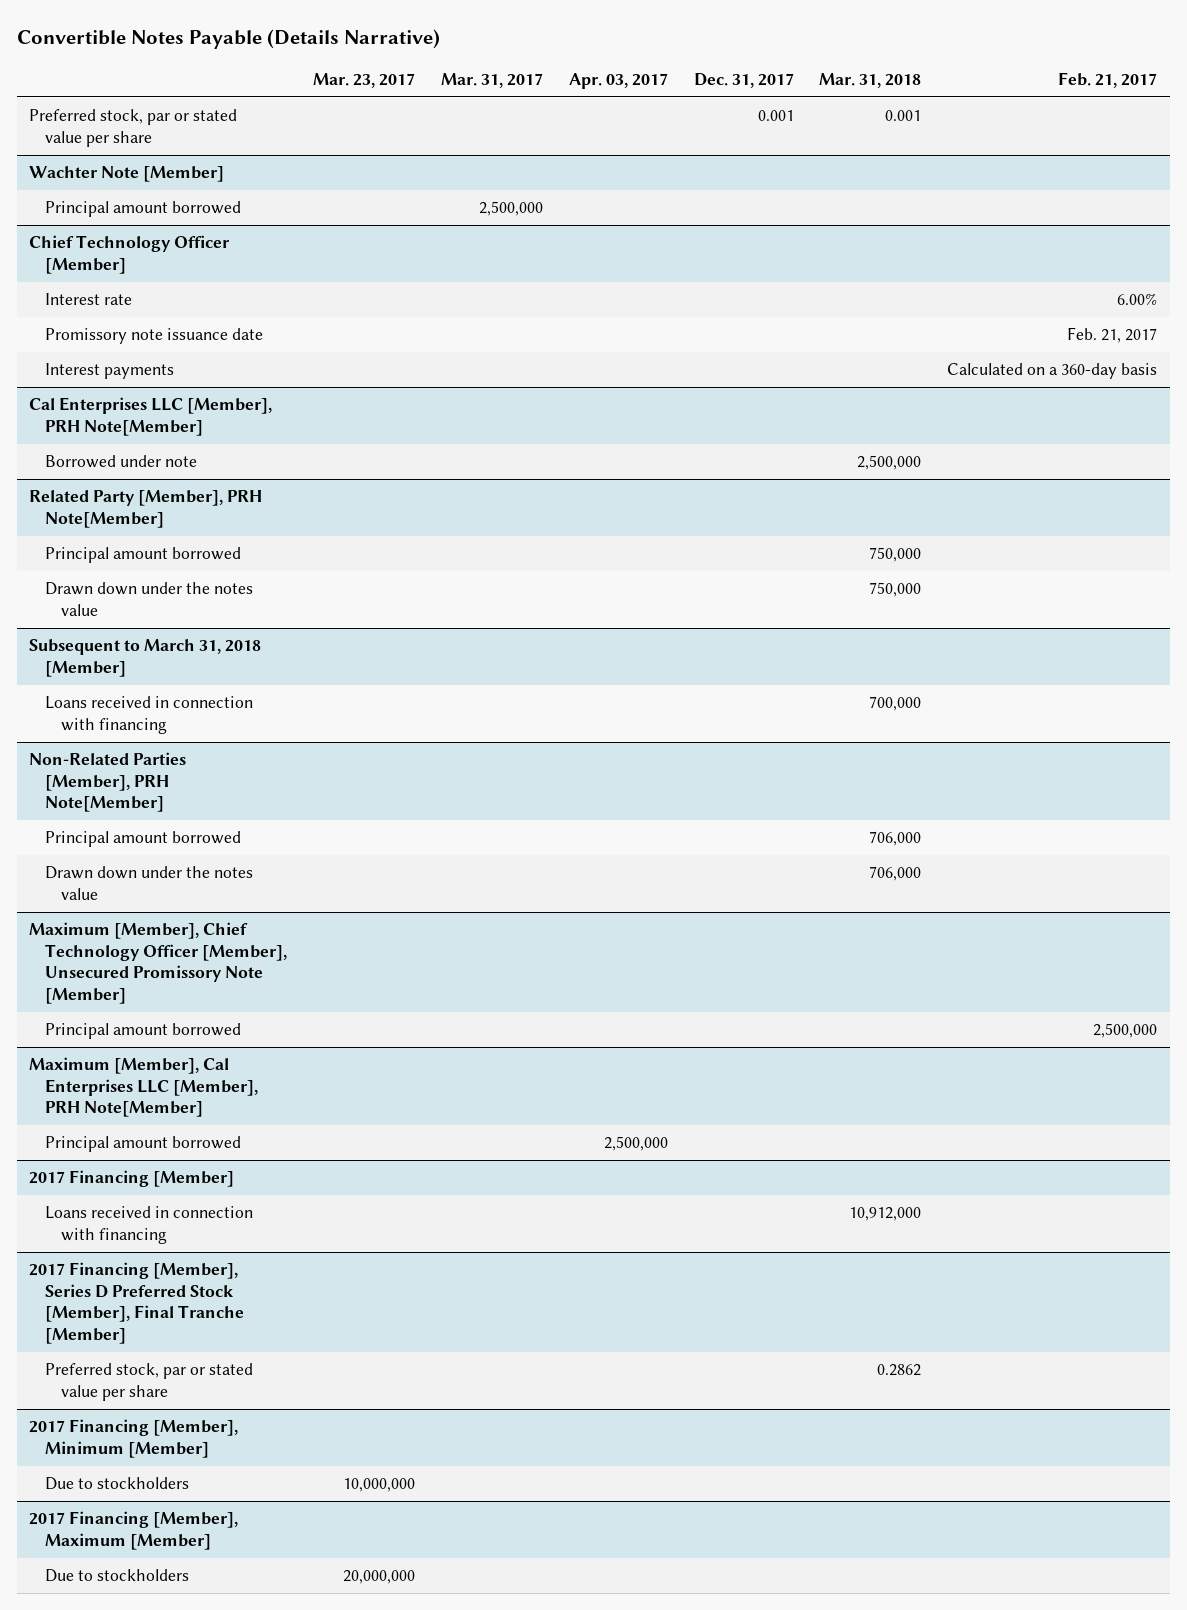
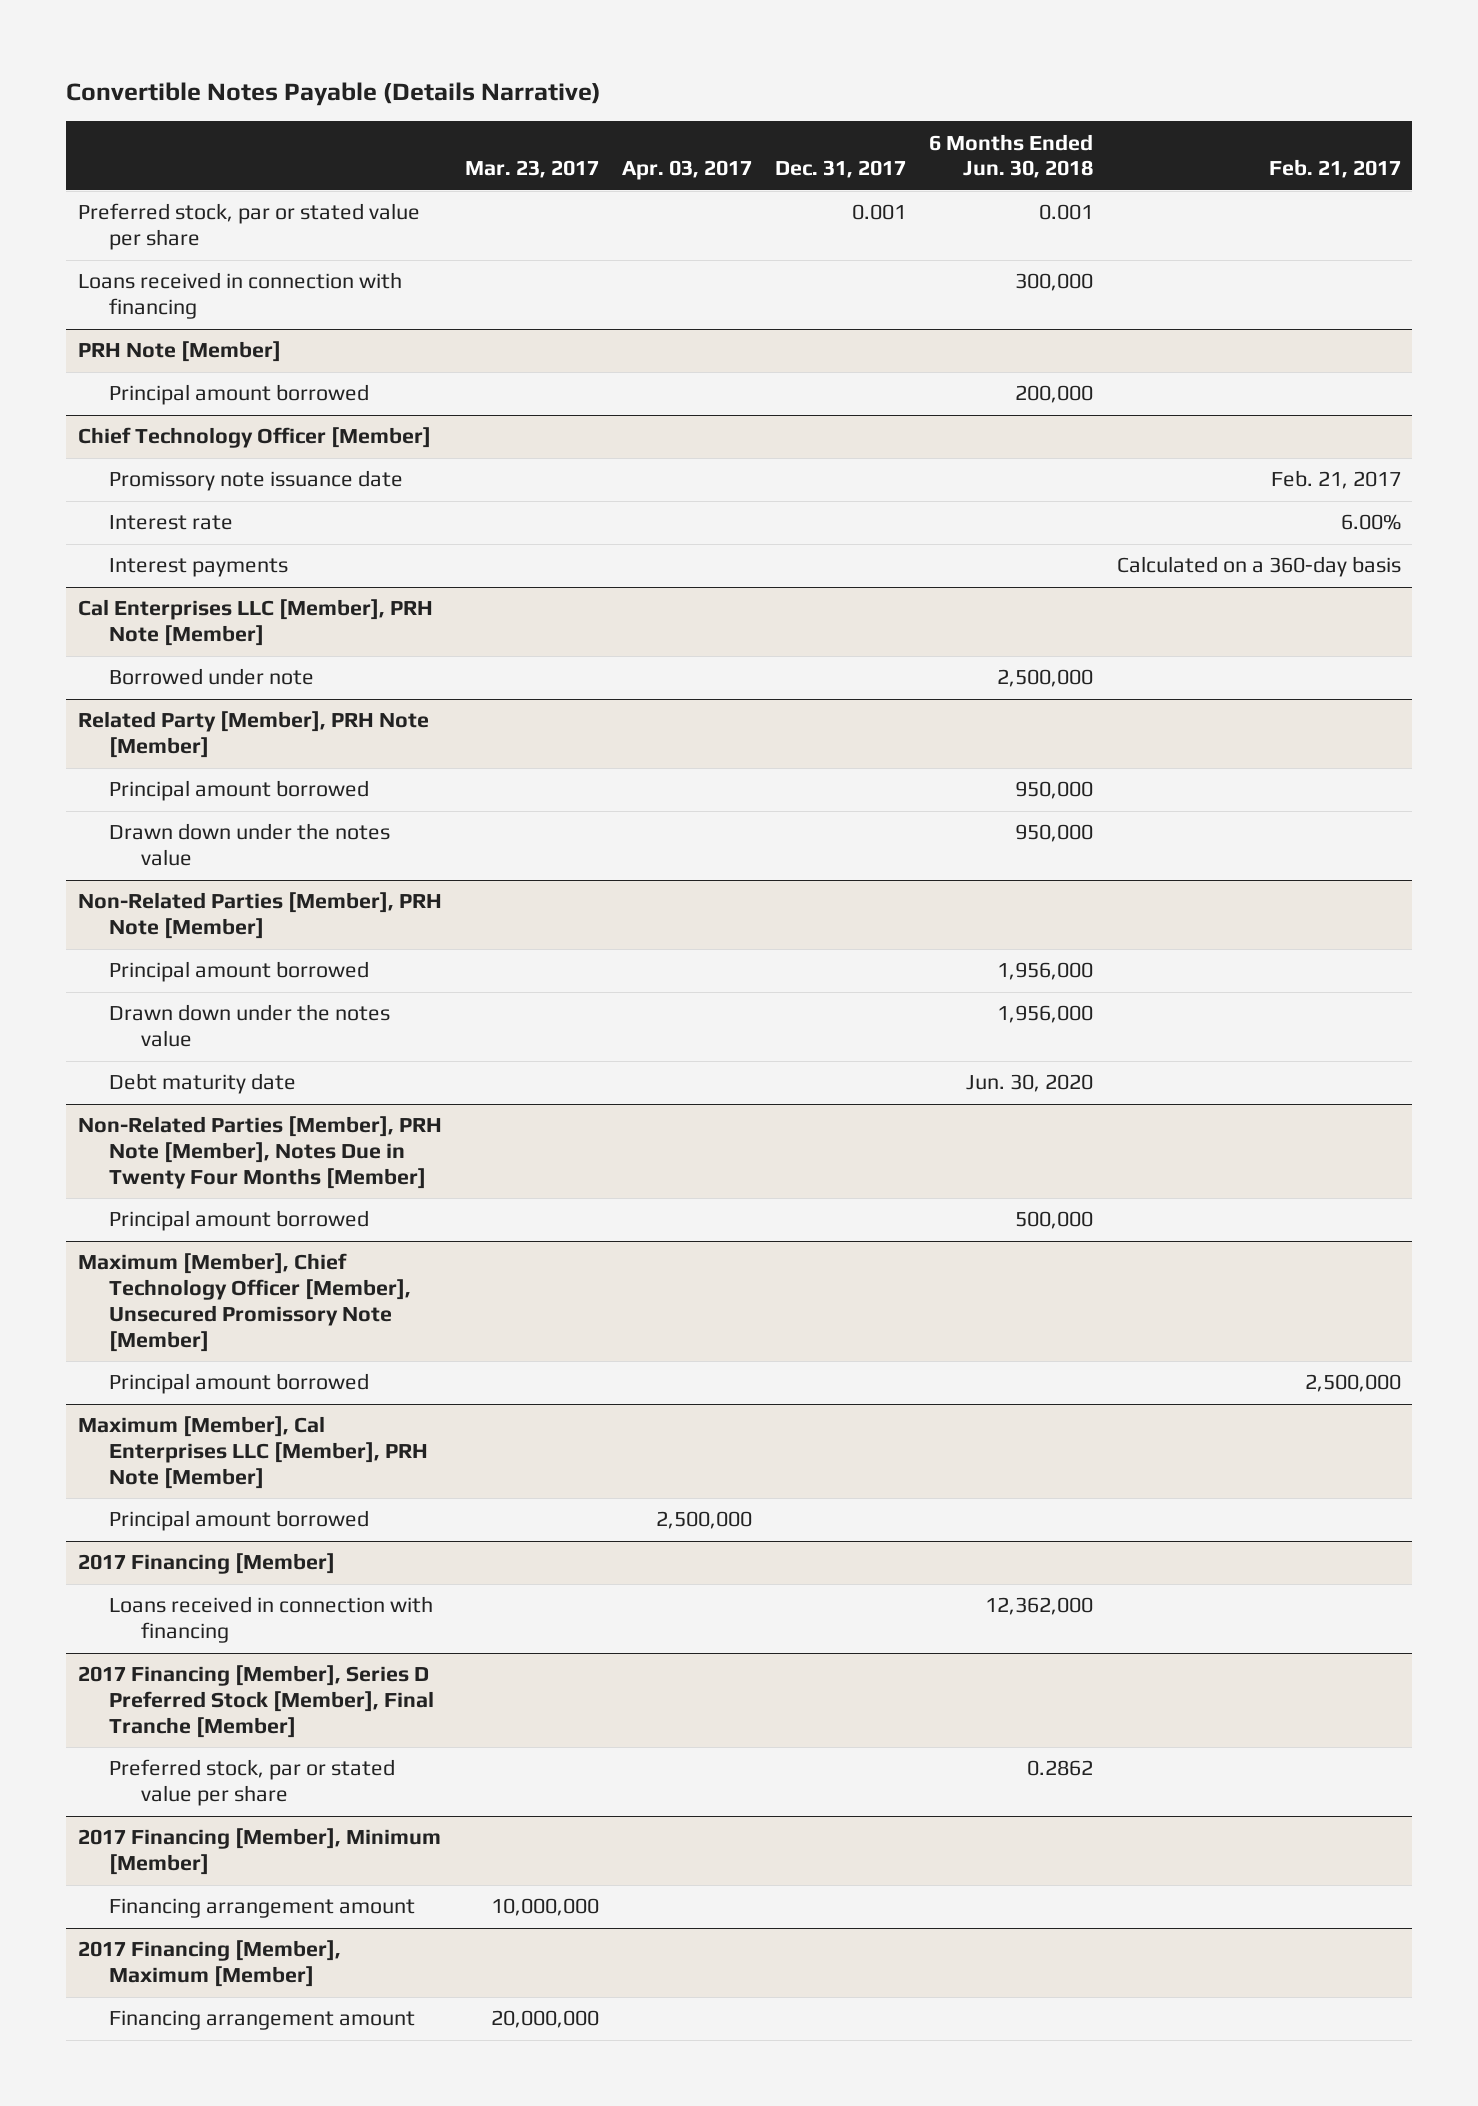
- | Mar. 23, 2017 | Mar. 31, 2017 | Apr. 03, 2017 | Dec. 31, 2017 | Mar. 31, 2018 | Feb. 21, 2017
+ | Mar. 23, 2017 | Apr. 03, 2017 | Dec. 31, 2017 | 6 Months Ended Jun. 30, 2018 | Feb. 21, 2017
- Wachter Note [Member]
- Principal amount borrowed | | 2,500,000 | | | |
+ Loans received in connection with financing | | | | 300,000 |
+ PRH Note [Member]
+ Principal amount borrowed | | | | 200,000 |
@ Chief Technology Officer [Member]
moved down: Interest rate | | | | | 6.00%
- Cal Enterprises LLC [Member], PRH Note[Member]
+ Cal Enterprises LLC [Member], PRH Note [Member]
- Related Party [Member], PRH Note[Member]
+ Related Party [Member], PRH Note [Member]
- Subsequent to March 31, 2018 [Member]
- Loans received in connection with financing | | | | | 700,000 |
- Non-Related Parties [Member], PRH Note[Member]
+ Non-Related Parties [Member], PRH Note [Member]
+ Debt maturity date | | | | Jun. 30, 2020 |
+ Non-Related Parties [Member], PRH Note [Member], Notes Due in Twenty Four Months [Member]
+ Principal amount borrowed | | | | 500,000 |
- Maximum [Member], Cal Enterprises LLC [Member], PRH Note[Member]
+ Maximum [Member], Cal Enterprises LLC [Member], PRH Note [Member]
@ 2017 Financing [Member], Minimum [Member]
- Due to stockholders | 10,000,000 | | | | |
+ Financing arrangement amount | 10,000,000 | | | |
@ 2017 Financing [Member], Maximum [Member]
- Due to stockholders | 20,000,000 | | | | |
+ Financing arrangement amount | 20,000,000 | | | |

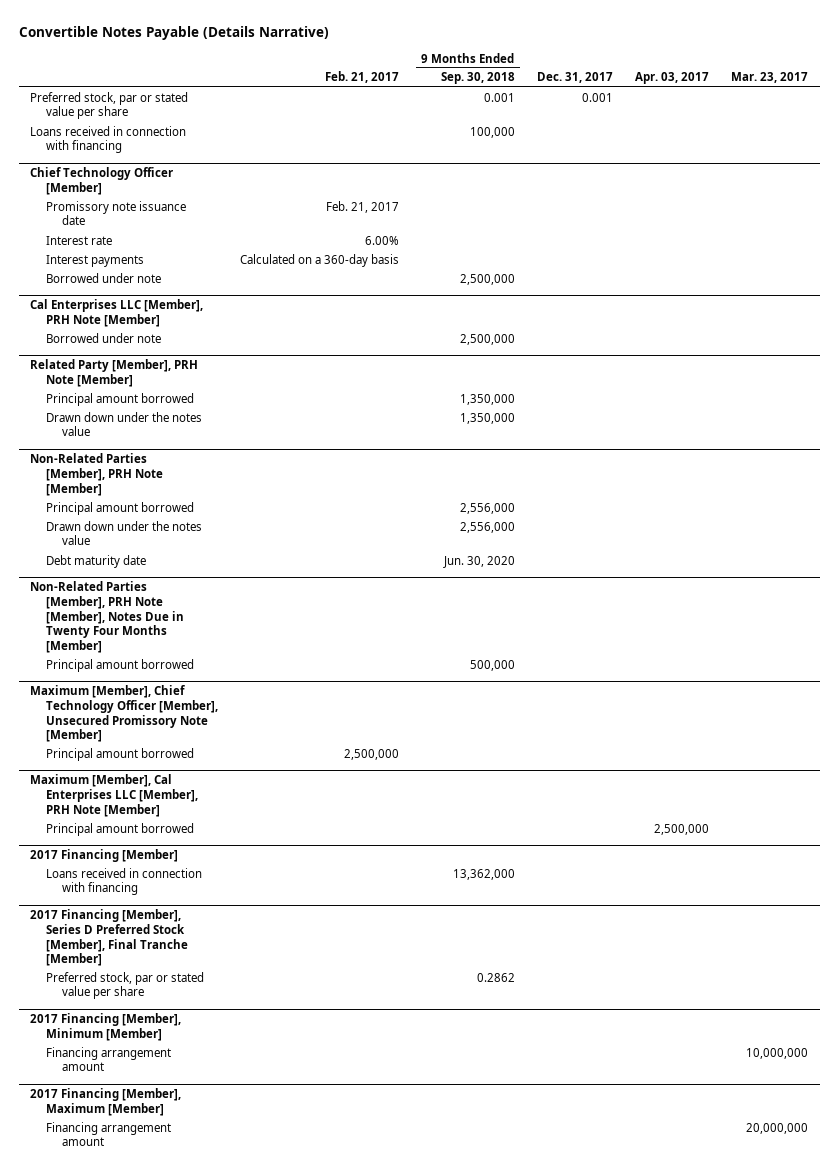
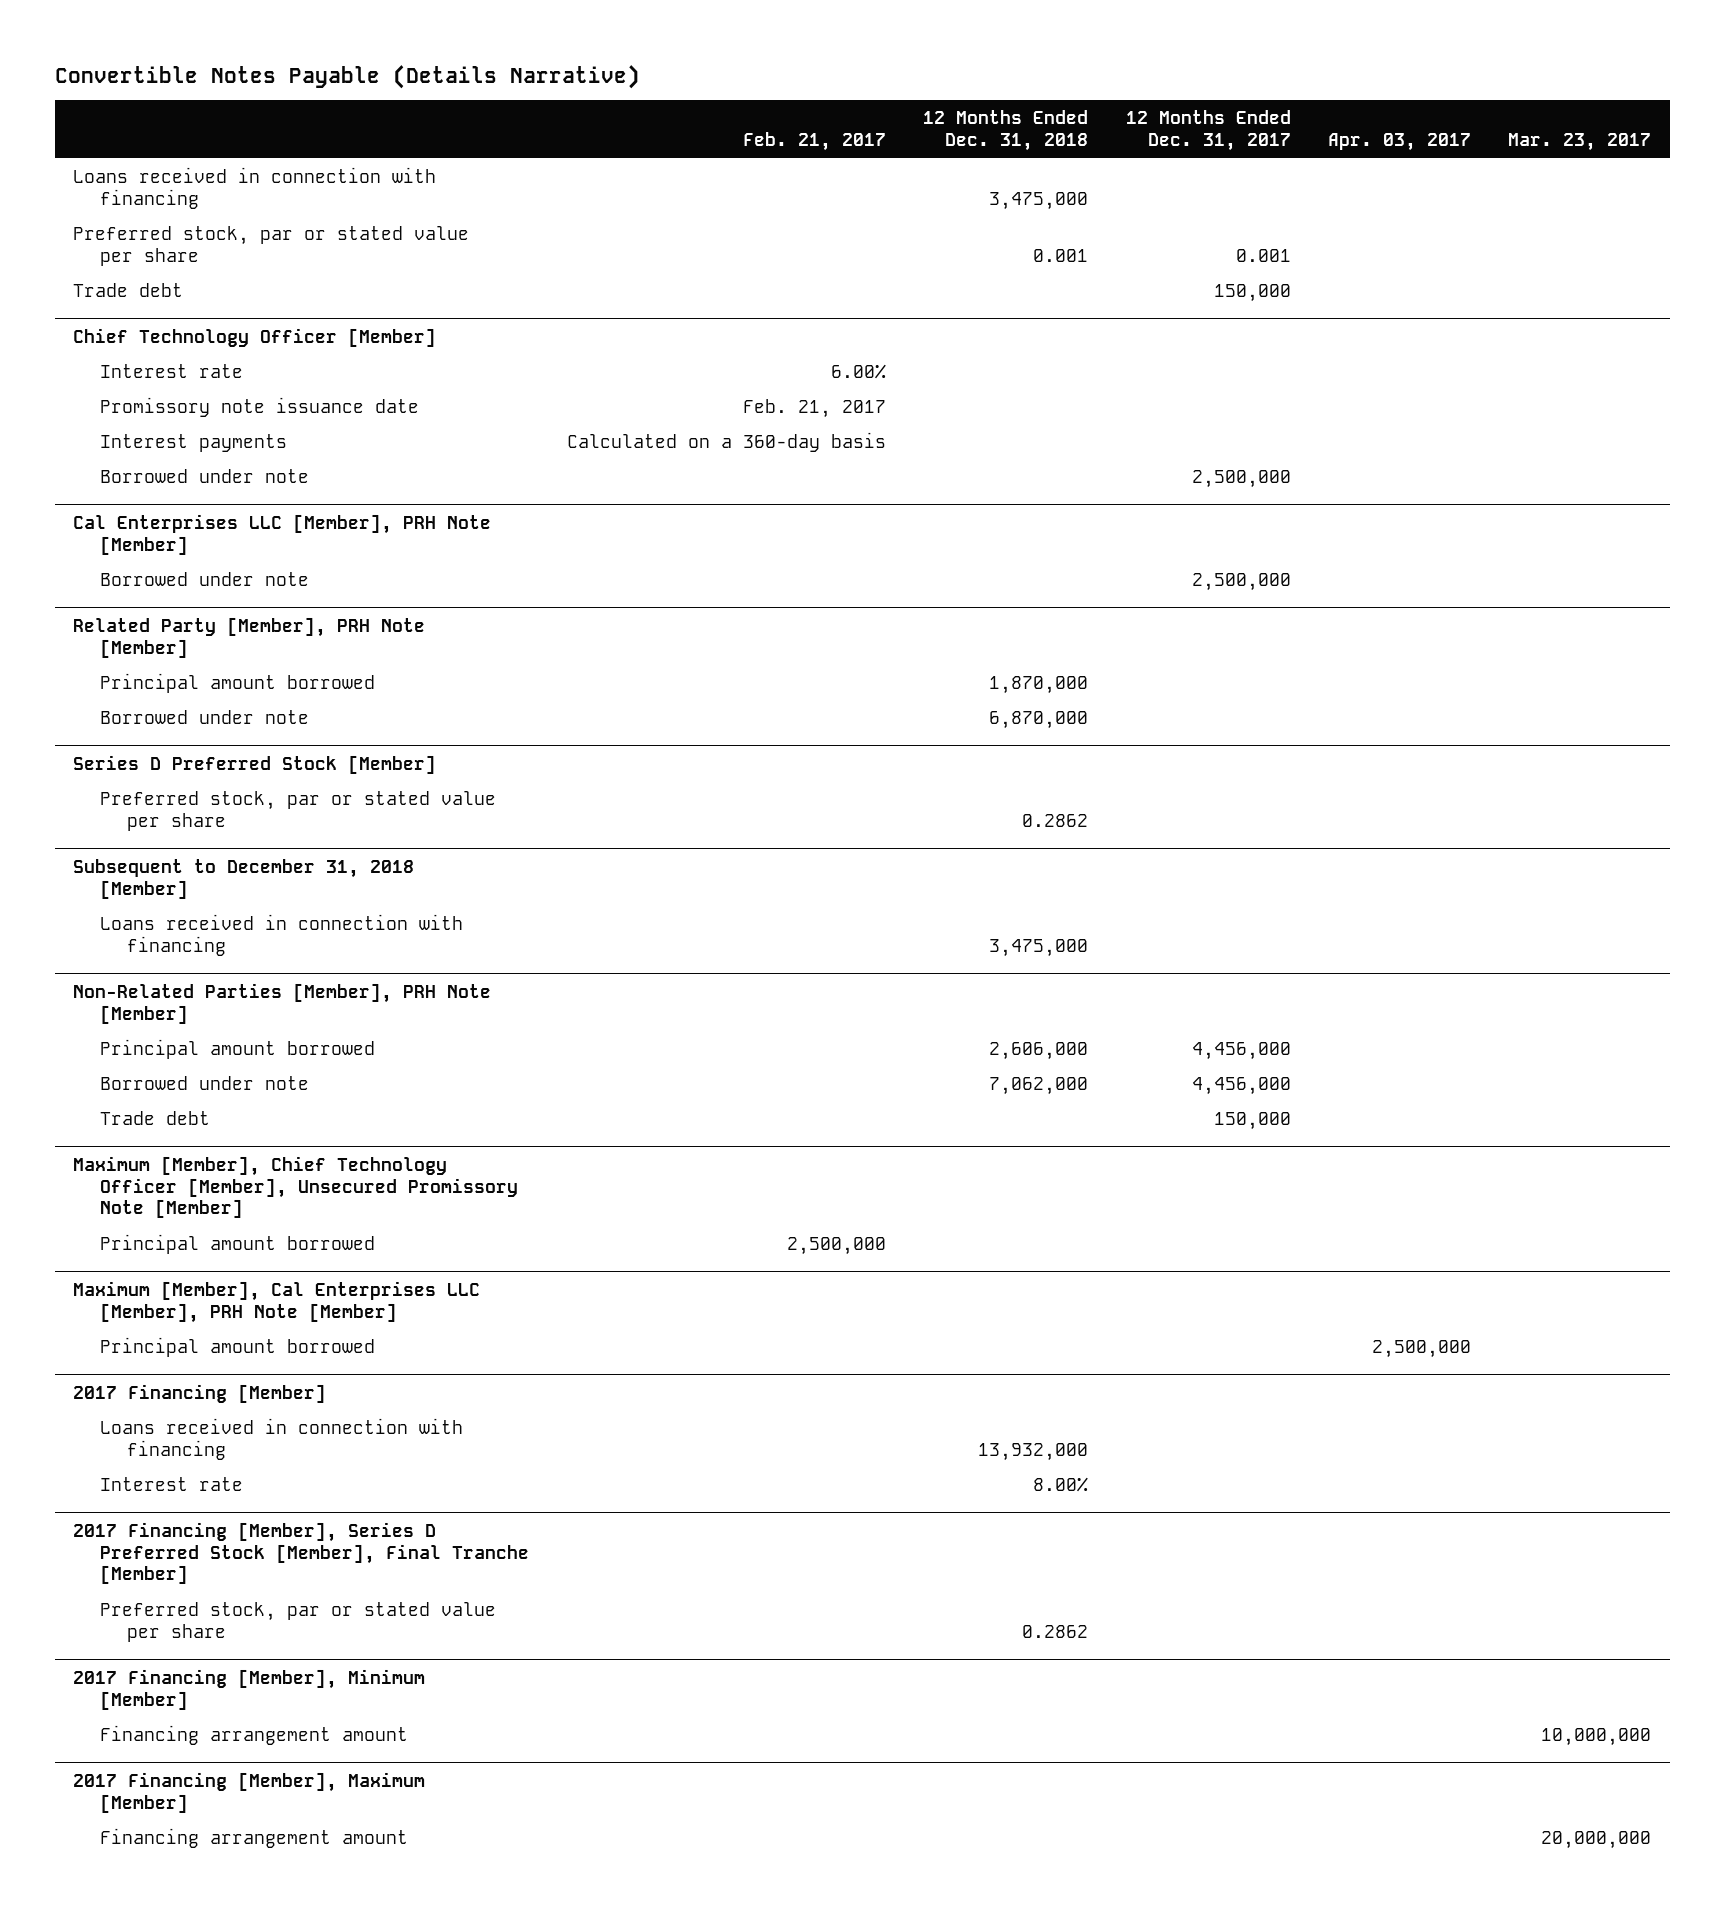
- | Feb. 21, 2017 | 9 Months Ended Sep. 30, 2018 | Dec. 31, 2017 | Apr. 03, 2017 | Mar. 23, 2017
+ | Feb. 21, 2017 | 12 Months Ended Dec. 31, 2018 | 12 Months Ended Dec. 31, 2017 | Apr. 03, 2017 | Mar. 23, 2017
moved down: Preferred stock, par or stated value per share | | 0.001 | 0.001 | |
+ Trade debt | | | 150,000 | |
@ Chief Technology Officer [Member]
moved down: Promissory note issuance date | Feb. 21, 2017 | | | |
@ Related Party [Member], PRH Note [Member]
- Drawn down under the notes value | | 1,350,000 | | |
+ Borrowed under note | | 6,870,000 | | |
+ Series D Preferred Stock [Member]
+ Preferred stock, par or stated value per share | | 0.2862 | | |
+ Subsequent to December 31, 2018 [Member]
+ Loans received in connection with financing | | 3,475,000 | | |
@ Non-Related Parties [Member], PRH Note [Member]
- Drawn down under the notes value | | 2,556,000 | | |
- Debt maturity date | | Jun. 30, 2020 | | |
- Non-Related Parties [Member], PRH Note [Member], Notes Due in Twenty Four Months [Member]
- Principal amount borrowed | | 500,000 | | |
@ Non-Related Parties [Member], PRH Note [Member]
+ Borrowed under note | | 7,062,000 | 4,456,000 | |
+ Trade debt | | | 150,000 | |
@ 2017 Financing [Member]
+ Interest rate | | 8.00% | | |

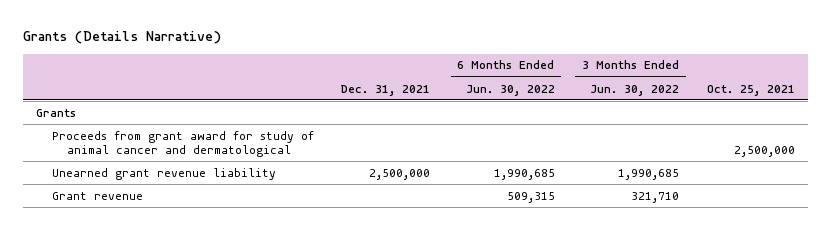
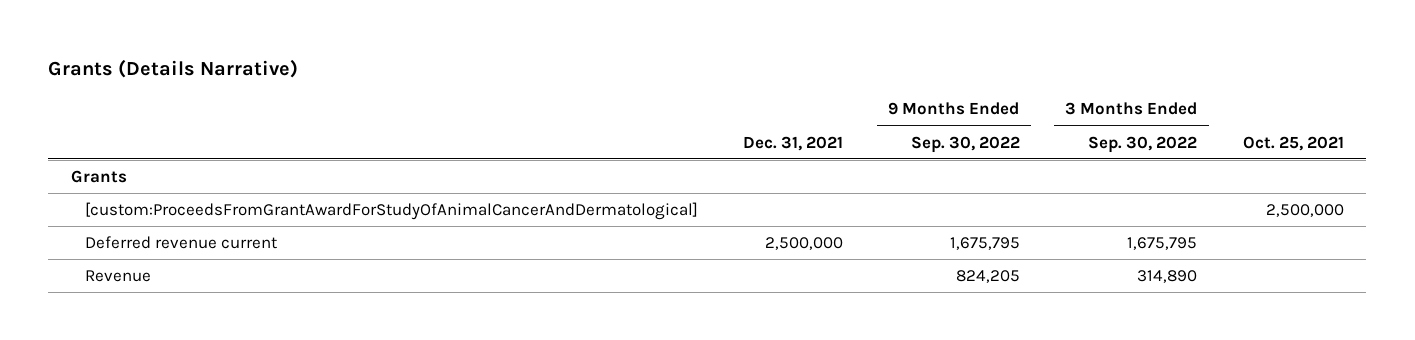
- | Dec. 31, 2021 | 6 Months Ended Jun. 30, 2022 | 3 Months Ended Jun. 30, 2022 | Oct. 25, 2021
+ | Dec. 31, 2021 | 9 Months Ended Sep. 30, 2022 | 3 Months Ended Sep. 30, 2022 | Oct. 25, 2021
- Proceeds from grant award for study of animal cancer and dermatological | | | | 2,500,000
- Unearned grant revenue liability | 2,500,000 | 1,990,685 | 1,990,685 |
- Grant revenue | | 509,315 | 321,710 |
+ [custom:ProceedsFromGrantAwardForStudyOfAnimalCancerAndDermatological] | | | | 2,500,000
+ Deferred revenue current | 2,500,000 | 1,675,795 | 1,675,795 |
+ Revenue | | 824,205 | 314,890 |

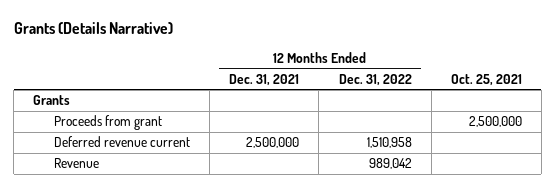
- | Dec. 31, 2021 | 9 Months Ended Sep. 30, 2022 | 3 Months Ended Sep. 30, 2022 | Oct. 25, 2021
+ | 12 Months Ended Dec. 31, 2021 | 12 Months Ended Dec. 31, 2022 | Oct. 25, 2021
- [custom:ProceedsFromGrantAwardForStudyOfAnimalCancerAndDermatological] | | | | 2,500,000
+ Proceeds from grant | | | 2,500,000

